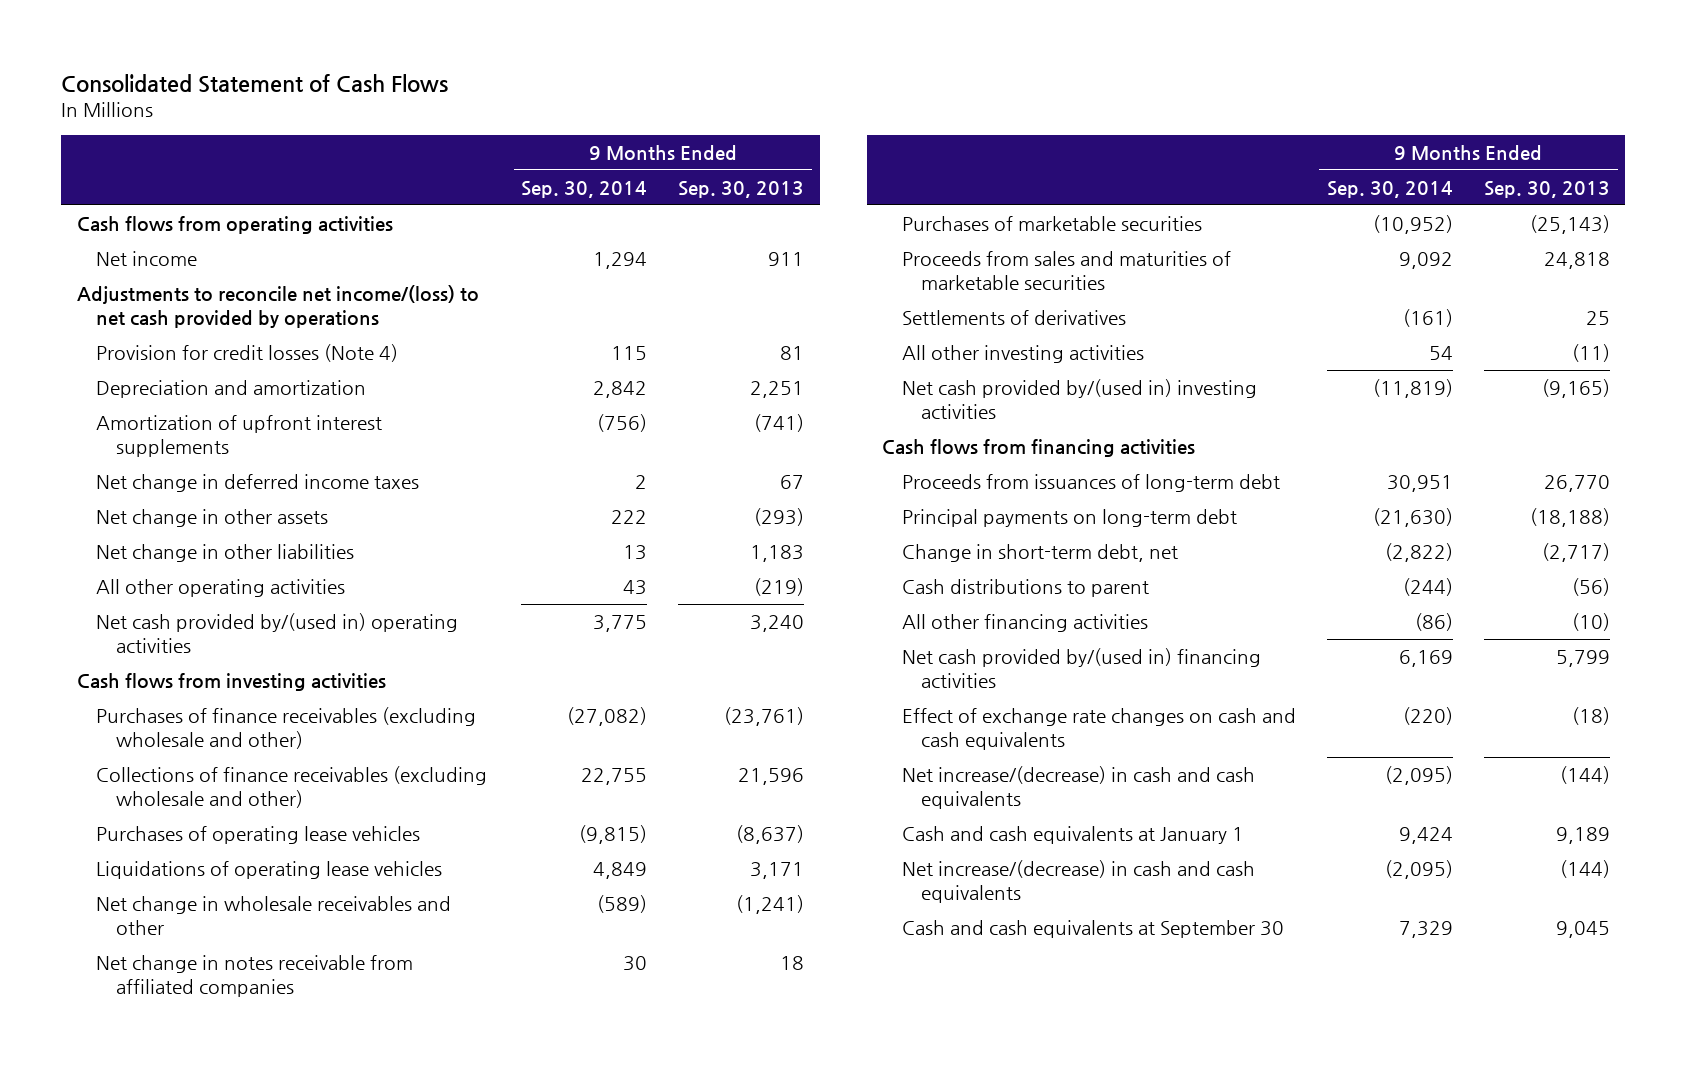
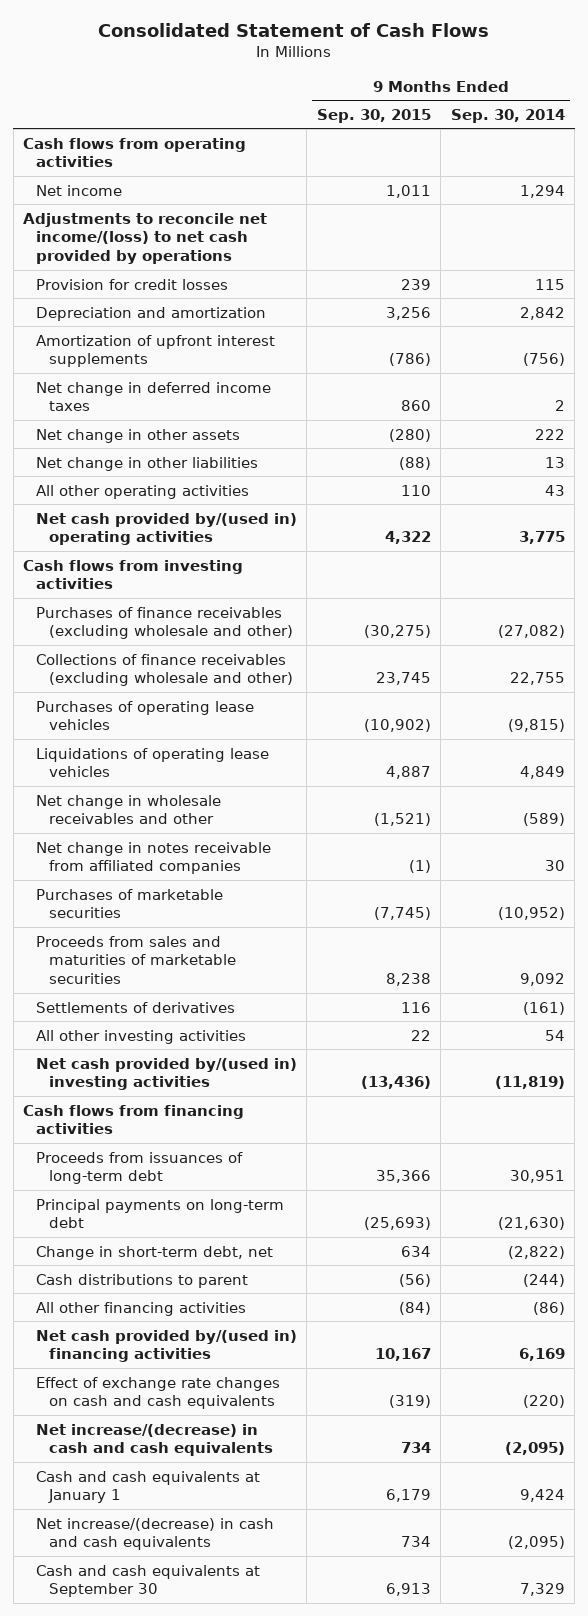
- | 9 Months Ended Sep. 30, 2014 | 9 Months Ended Sep. 30, 2013
+ | 9 Months Ended Sep. 30, 2015 | 9 Months Ended Sep. 30, 2014
- Provision for credit losses (Note 4) | 115 | 81
+ Provision for credit losses | 239 | 115

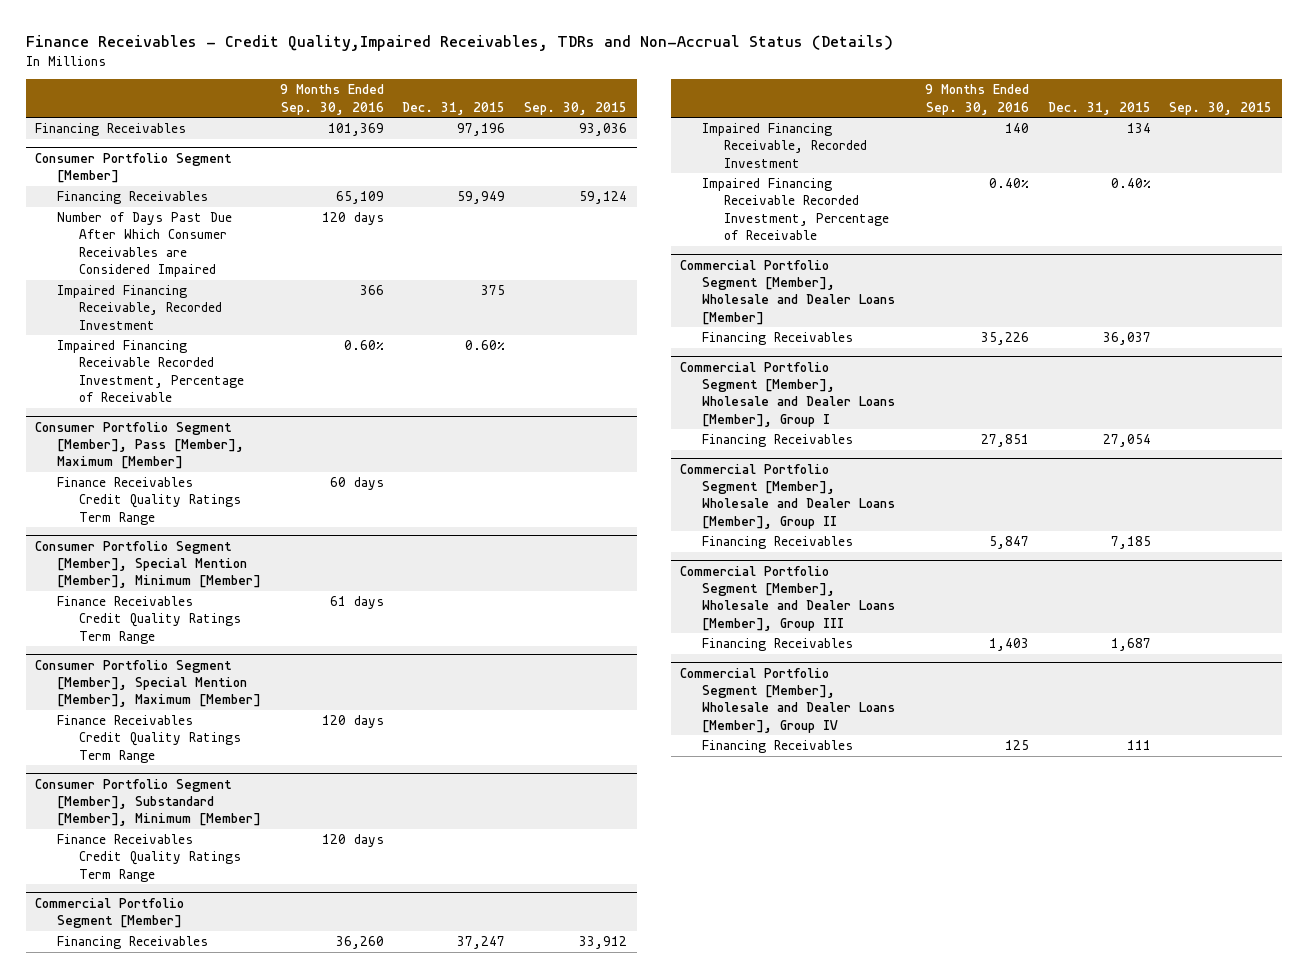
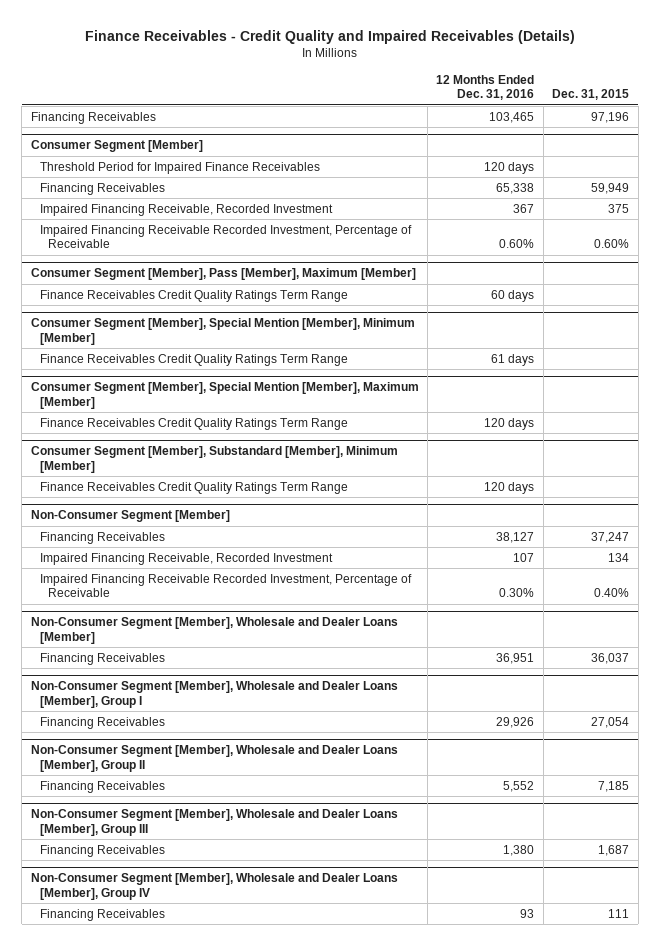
- Finance Receivables - Credit Quality,Impaired Receivables, TDRs and Non-Accrual Status (Details)
+ Finance Receivables - Credit Quality and Impaired Receivables (Details)
- | 9 Months Ended Sep. 30, 2016 | Dec. 31, 2015 | Sep. 30, 2015
+ | 12 Months Ended Dec. 31, 2016 | Dec. 31, 2015
- Consumer Portfolio Segment [Member]
+ Consumer Segment [Member]
+ Threshold Period for Impaired Finance Receivables | 120 days |
- Number of Days Past Due After Which Consumer Receivables are Considered Impaired | 120 days | |
- Consumer Portfolio Segment [Member], Pass [Member], Maximum [Member]
+ Consumer Segment [Member], Pass [Member], Maximum [Member]
- Consumer Portfolio Segment [Member], Special Mention [Member], Minimum [Member]
+ Consumer Segment [Member], Special Mention [Member], Minimum [Member]
- Consumer Portfolio Segment [Member], Special Mention [Member], Maximum [Member]
+ Consumer Segment [Member], Special Mention [Member], Maximum [Member]
- Consumer Portfolio Segment [Member], Substandard [Member], Minimum [Member]
+ Consumer Segment [Member], Substandard [Member], Minimum [Member]
- Commercial Portfolio Segment [Member]
+ Non-Consumer Segment [Member]
- Commercial Portfolio Segment [Member], Wholesale and Dealer Loans [Member]
+ Non-Consumer Segment [Member], Wholesale and Dealer Loans [Member]
- Commercial Portfolio Segment [Member], Wholesale and Dealer Loans [Member], Group I
+ Non-Consumer Segment [Member], Wholesale and Dealer Loans [Member], Group I
- Commercial Portfolio Segment [Member], Wholesale and Dealer Loans [Member], Group II
+ Non-Consumer Segment [Member], Wholesale and Dealer Loans [Member], Group II
- Commercial Portfolio Segment [Member], Wholesale and Dealer Loans [Member], Group III
+ Non-Consumer Segment [Member], Wholesale and Dealer Loans [Member], Group III
- Commercial Portfolio Segment [Member], Wholesale and Dealer Loans [Member], Group IV
+ Non-Consumer Segment [Member], Wholesale and Dealer Loans [Member], Group IV

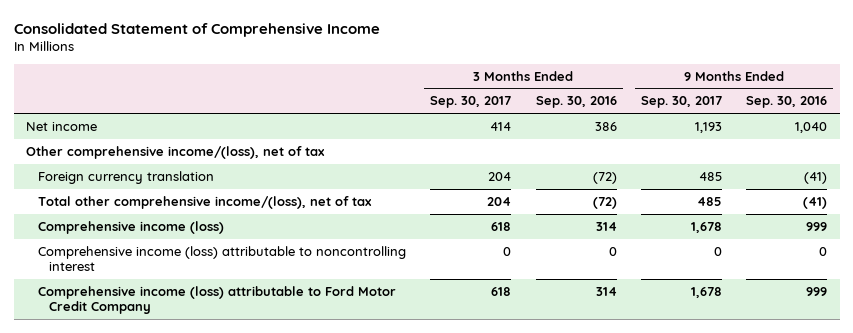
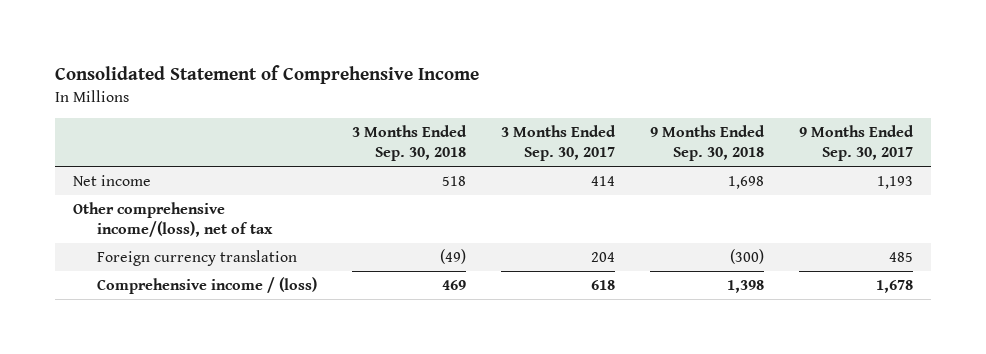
- | 3 Months Ended Sep. 30, 2017 | 3 Months Ended Sep. 30, 2016 | 9 Months Ended Sep. 30, 2017 | 9 Months Ended Sep. 30, 2016
+ | 3 Months Ended Sep. 30, 2018 | 3 Months Ended Sep. 30, 2017 | 9 Months Ended Sep. 30, 2018 | 9 Months Ended Sep. 30, 2017
- Total other comprehensive income/(loss), net of tax | 204 | (72) | 485 | (41)
- Comprehensive income (loss) | 618 | 314 | 1,678 | 999
- Comprehensive income (loss) attributable to noncontrolling interest | 0 | 0 | 0 | 0
- Comprehensive income (loss) attributable to Ford Motor Credit Company | 618 | 314 | 1,678 | 999
+ Comprehensive income / (loss) | 469 | 618 | 1,398 | 1,678

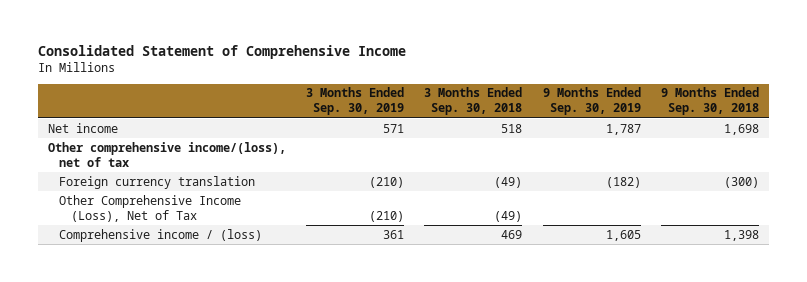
- | 3 Months Ended Sep. 30, 2018 | 3 Months Ended Sep. 30, 2017 | 9 Months Ended Sep. 30, 2018 | 9 Months Ended Sep. 30, 2017
+ | 3 Months Ended Sep. 30, 2019 | 3 Months Ended Sep. 30, 2018 | 9 Months Ended Sep. 30, 2019 | 9 Months Ended Sep. 30, 2018
+ Other Comprehensive Income (Loss), Net of Tax | (210) | (49) | |

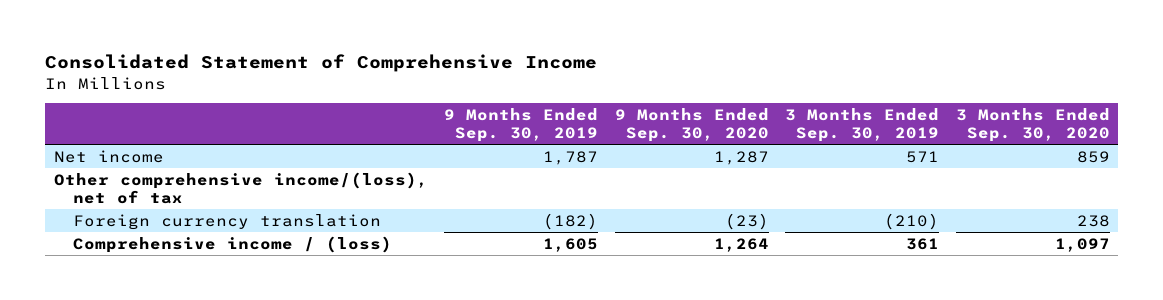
- | 3 Months Ended Sep. 30, 2019 | 3 Months Ended Sep. 30, 2018 | 9 Months Ended Sep. 30, 2019 | 9 Months Ended Sep. 30, 2018
+ | 9 Months Ended Sep. 30, 2019 | 9 Months Ended Sep. 30, 2020 | 3 Months Ended Sep. 30, 2019 | 3 Months Ended Sep. 30, 2020
- Other Comprehensive Income (Loss), Net of Tax | (210) | (49) | |

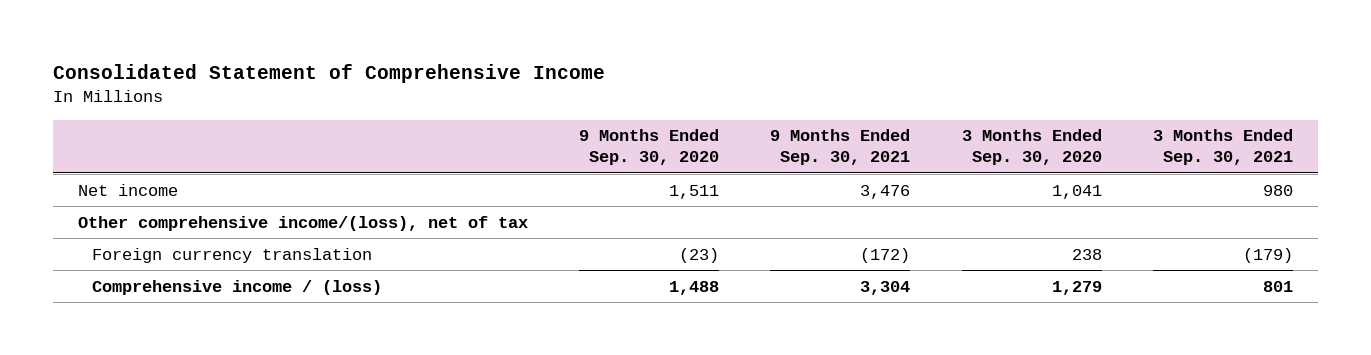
- | 9 Months Ended Sep. 30, 2019 | 9 Months Ended Sep. 30, 2020 | 3 Months Ended Sep. 30, 2019 | 3 Months Ended Sep. 30, 2020
+ | 9 Months Ended Sep. 30, 2020 | 9 Months Ended Sep. 30, 2021 | 3 Months Ended Sep. 30, 2020 | 3 Months Ended Sep. 30, 2021
- Net income | 1,787 | 1,287 | 571 | 859
+ Net income | 1,511 | 3,476 | 1,041 | 980
- Comprehensive income / (loss) | 1,605 | 1,264 | 361 | 1,097
+ Comprehensive income / (loss) | 1,488 | 3,304 | 1,279 | 801

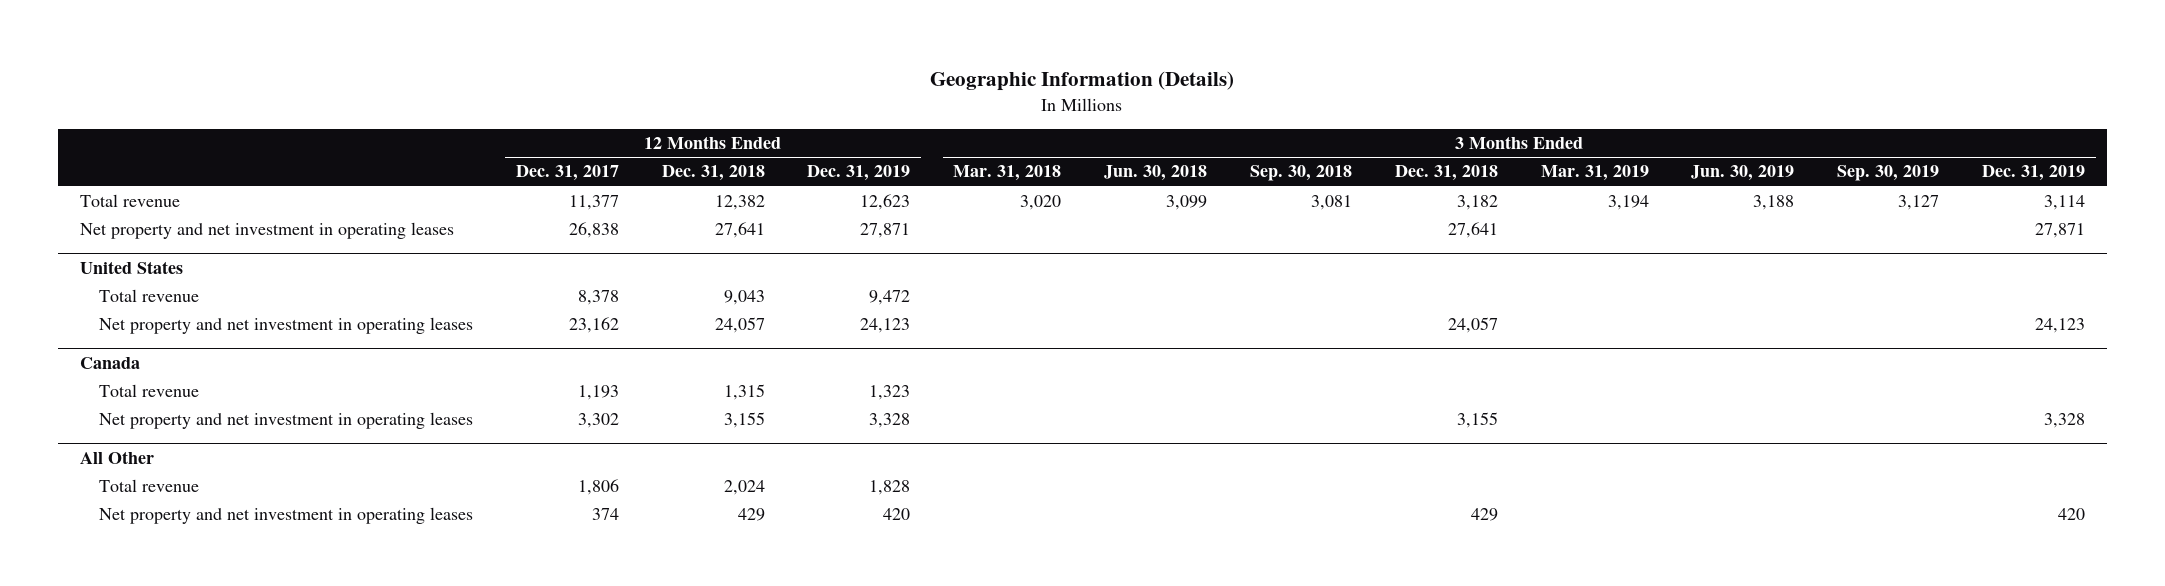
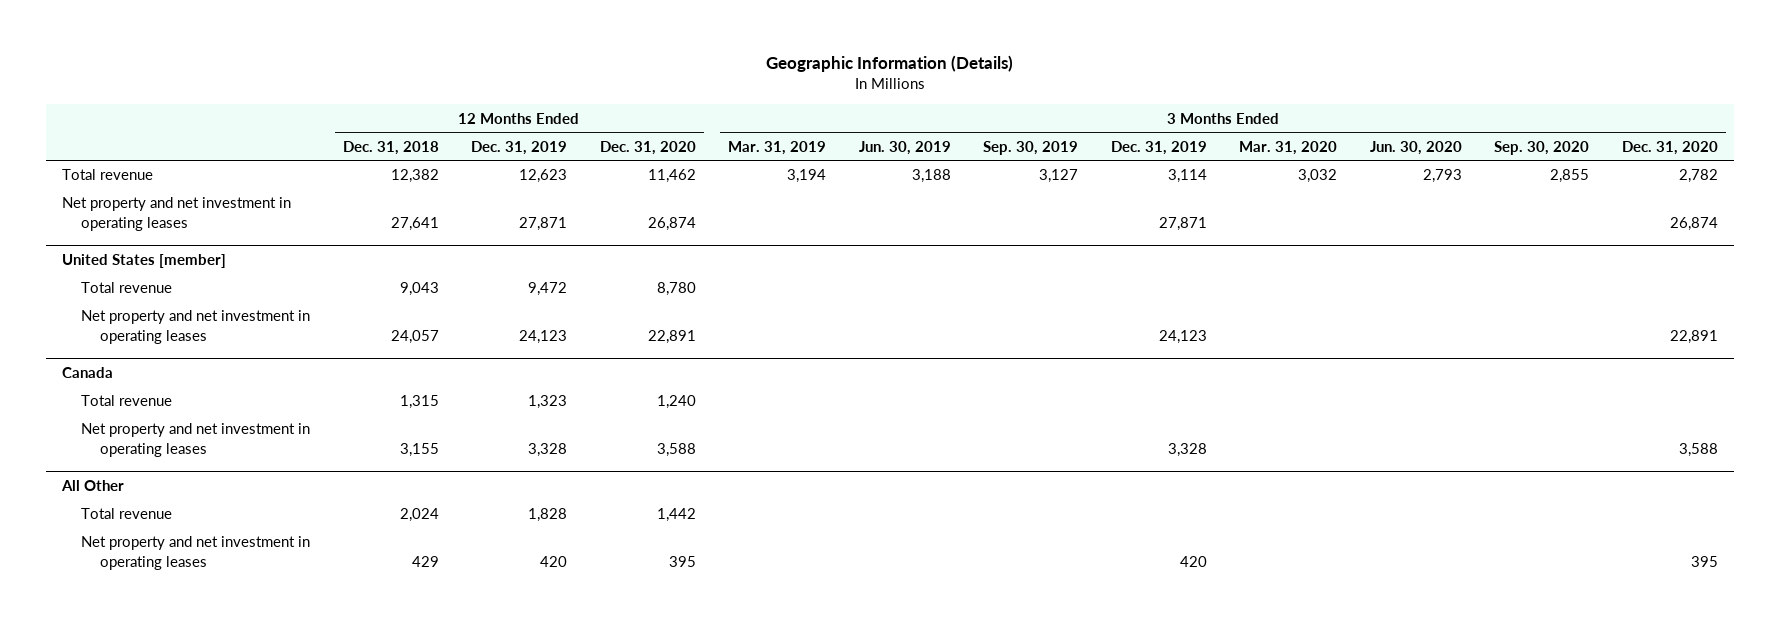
- | 12 Months Ended Dec. 31, 2017 | 12 Months Ended Dec. 31, 2018 | 12 Months Ended Dec. 31, 2019 | 3 Months Ended Mar. 31, 2018 | 3 Months Ended Jun. 30, 2018 | 3 Months Ended Sep. 30, 2018 | 3 Months Ended Dec. 31, 2018 | 3 Months Ended Mar. 31, 2019 | 3 Months Ended Jun. 30, 2019 | 3 Months Ended Sep. 30, 2019 | 3 Months Ended Dec. 31, 2019
+ | 12 Months Ended Dec. 31, 2018 | 12 Months Ended Dec. 31, 2019 | 12 Months Ended Dec. 31, 2020 | 3 Months Ended Mar. 31, 2019 | 3 Months Ended Jun. 30, 2019 | 3 Months Ended Sep. 30, 2019 | 3 Months Ended Dec. 31, 2019 | 3 Months Ended Mar. 31, 2020 | 3 Months Ended Jun. 30, 2020 | 3 Months Ended Sep. 30, 2020 | 3 Months Ended Dec. 31, 2020
- United States
+ United States [member]

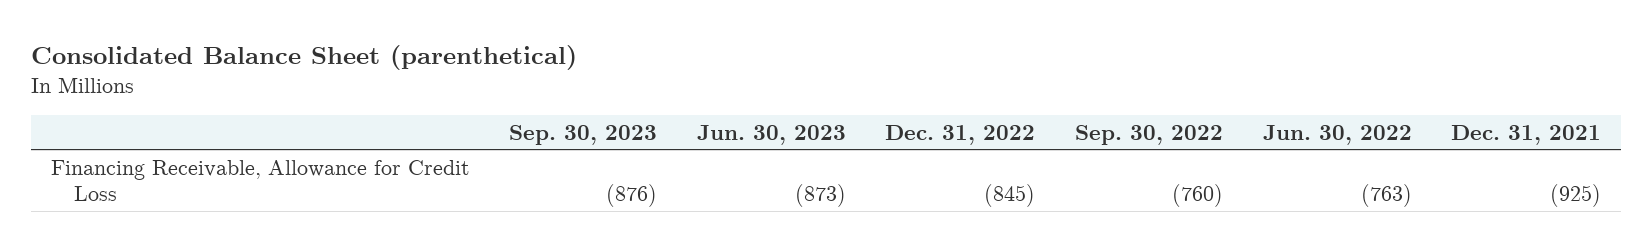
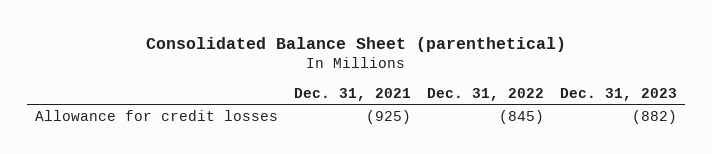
- | Sep. 30, 2023 | Jun. 30, 2023 | Dec. 31, 2022 | Sep. 30, 2022 | Jun. 30, 2022 | Dec. 31, 2021
+ | Dec. 31, 2021 | Dec. 31, 2022 | Dec. 31, 2023
- Financing Receivable, Allowance for Credit Loss | (876) | (873) | (845) | (760) | (763) | (925)
+ Allowance for credit losses | (925) | (845) | (882)

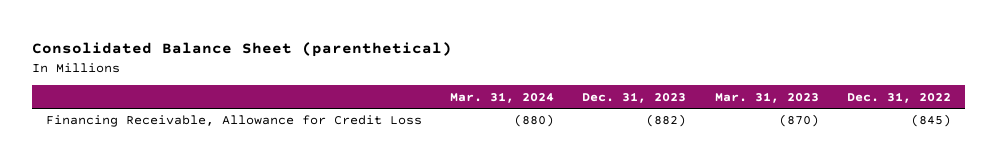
- | Dec. 31, 2021 | Dec. 31, 2022 | Dec. 31, 2023
+ | Mar. 31, 2024 | Dec. 31, 2023 | Mar. 31, 2023 | Dec. 31, 2022
- Allowance for credit losses | (925) | (845) | (882)
+ Financing Receivable, Allowance for Credit Loss | (880) | (882) | (870) | (845)

